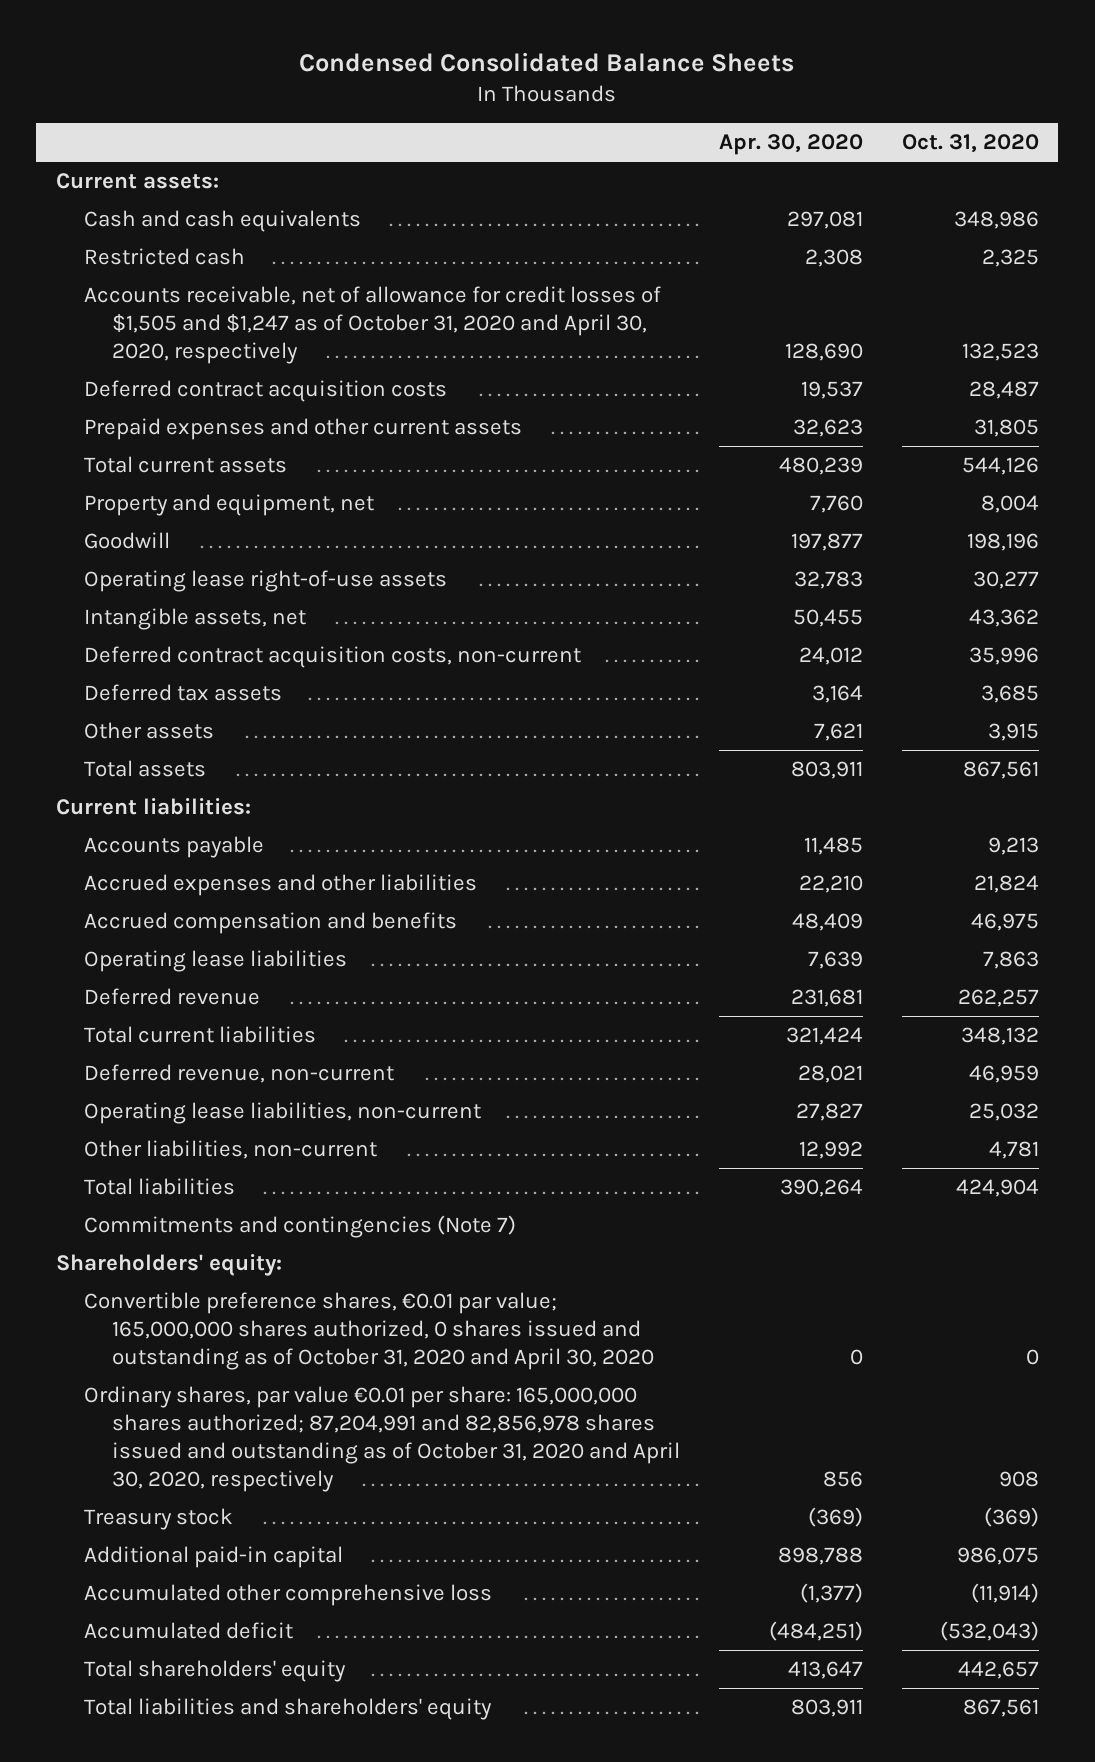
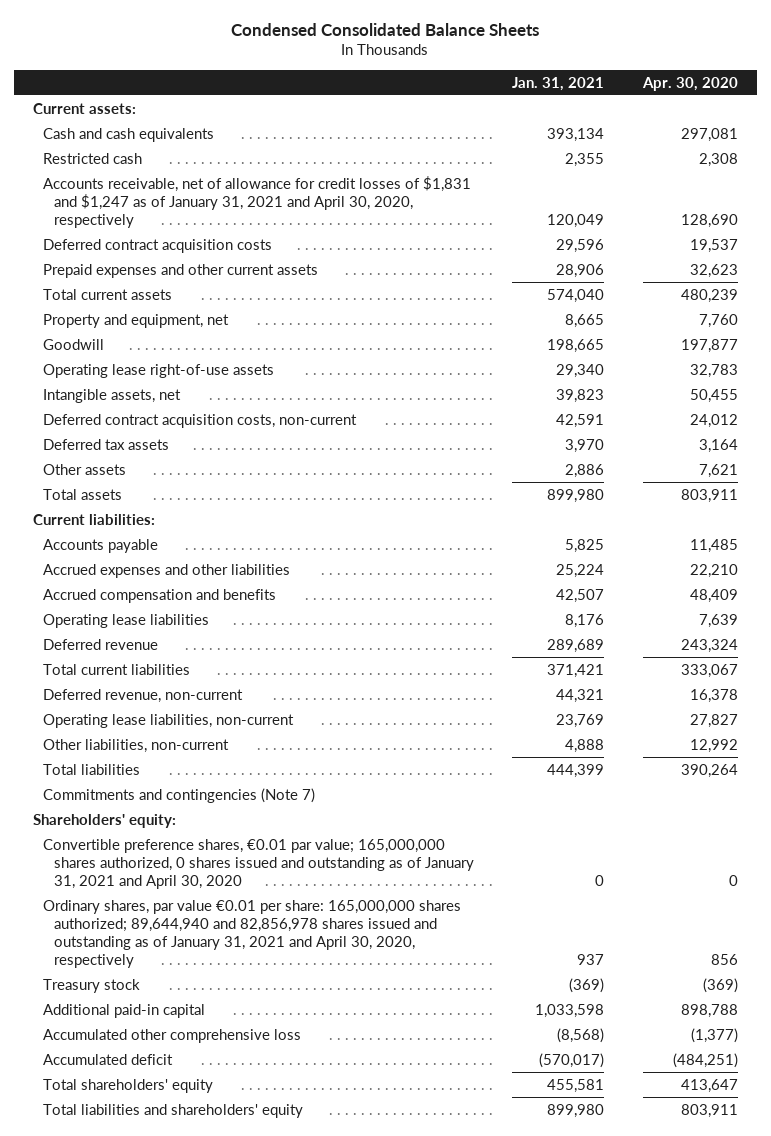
- | Apr. 30, 2020 | Oct. 31, 2020
+ | Jan. 31, 2021 | Apr. 30, 2020
- Accounts receivable, net of allowance for credit losses of $1,505 and $1,247 as of October 31, 2020 and April 30, 2020, respectively | 128,690 | 132,523
+ Accounts receivable, net of allowance for credit losses of $1,831 and $1,247 as of January 31, 2021 and April 30, 2020, respectively | 120,049 | 128,690
- Deferred revenue | 231,681 | 262,257
- Total current liabilities | 321,424 | 348,132
- Deferred revenue, non-current | 28,021 | 46,959
+ Deferred revenue | 289,689 | 243,324
+ Total current liabilities | 371,421 | 333,067
+ Deferred revenue, non-current | 44,321 | 16,378
- Convertible preference shares, €0.01 par value; 165,000,000 shares authorized, 0 shares issued and outstanding as of October 31, 2020 and April 30, 2020 | 0 | 0
- Ordinary shares, par value €0.01 per share: 165,000,000 shares authorized; 87,204,991 and 82,856,978 shares issued and outstanding as of October 31, 2020 and April 30, 2020, respectively | 856 | 908
+ Convertible preference shares, €0.01 par value; 165,000,000 shares authorized, 0 shares issued and outstanding as of January 31, 2021 and April 30, 2020 | 0 | 0
+ Ordinary shares, par value €0.01 per share: 165,000,000 shares authorized; 89,644,940 and 82,856,978 shares issued and outstanding as of January 31, 2021 and April 30, 2020, respectively | 937 | 856

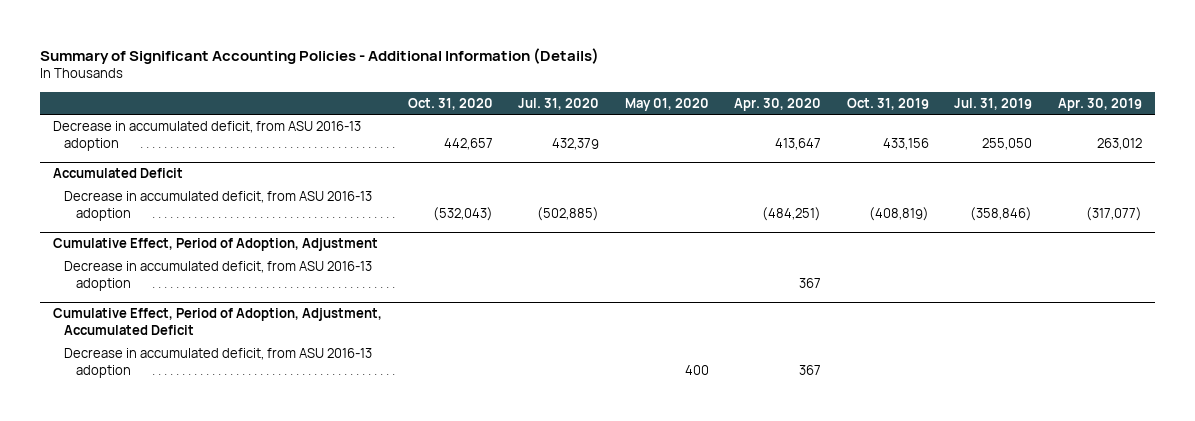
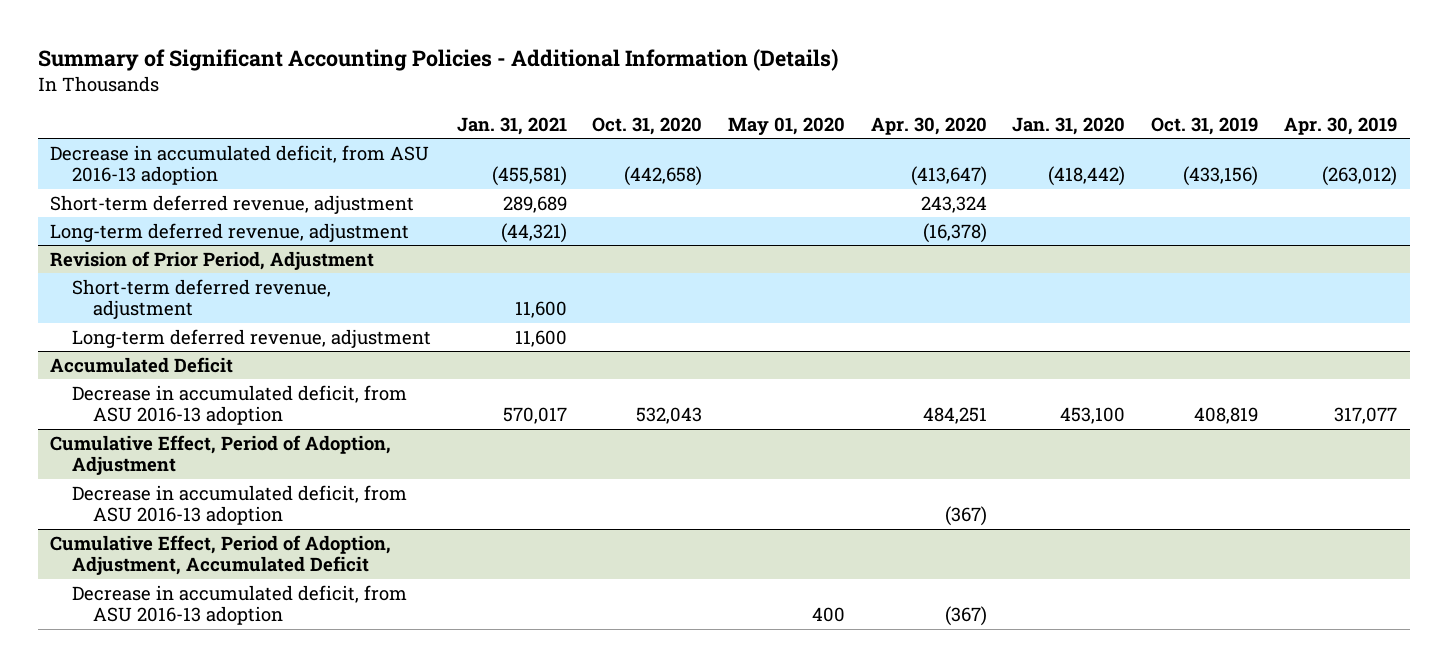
- | Oct. 31, 2020 | Jul. 31, 2020 | May 01, 2020 | Apr. 30, 2020 | Oct. 31, 2019 | Jul. 31, 2019 | Apr. 30, 2019
+ | Jan. 31, 2021 | Oct. 31, 2020 | May 01, 2020 | Apr. 30, 2020 | Jan. 31, 2020 | Oct. 31, 2019 | Apr. 30, 2019
- Decrease in accumulated deficit, from ASU 2016-13 adoption | 442,657 | 432,379 | | 413,647 | 433,156 | 255,050 | 263,012
+ Decrease in accumulated deficit, from ASU 2016-13 adoption | (455,581) | (442,658) | | (413,647) | (418,442) | (433,156) | (263,012)
+ Short-term deferred revenue, adjustment | 289,689 | | | 243,324 | | |
+ Long-term deferred revenue, adjustment | (44,321) | | | (16,378) | | |
+ Revision of Prior Period, Adjustment
+ Short-term deferred revenue, adjustment | 11,600 | | | | | |
+ Long-term deferred revenue, adjustment | 11,600 | | | | | |
@ Accumulated Deficit
- Decrease in accumulated deficit, from ASU 2016-13 adoption | (532,043) | (502,885) | | (484,251) | (408,819) | (358,846) | (317,077)
+ Decrease in accumulated deficit, from ASU 2016-13 adoption | 570,017 | 532,043 | | 484,251 | 453,100 | 408,819 | 317,077
@ Cumulative Effect, Period of Adoption, Adjustment
- Decrease in accumulated deficit, from ASU 2016-13 adoption | | | | 367 | | |
+ Decrease in accumulated deficit, from ASU 2016-13 adoption | | | | (367) | | |
@ Cumulative Effect, Period of Adoption, Adjustment, Accumulated Deficit
- Decrease in accumulated deficit, from ASU 2016-13 adoption | | | 400 | 367 | | |
+ Decrease in accumulated deficit, from ASU 2016-13 adoption | | | 400 | (367) | | |

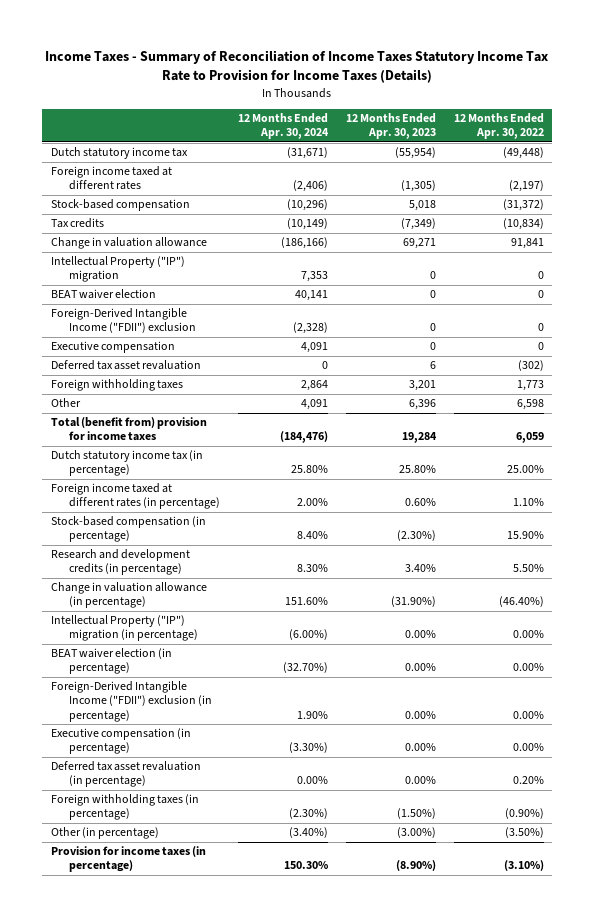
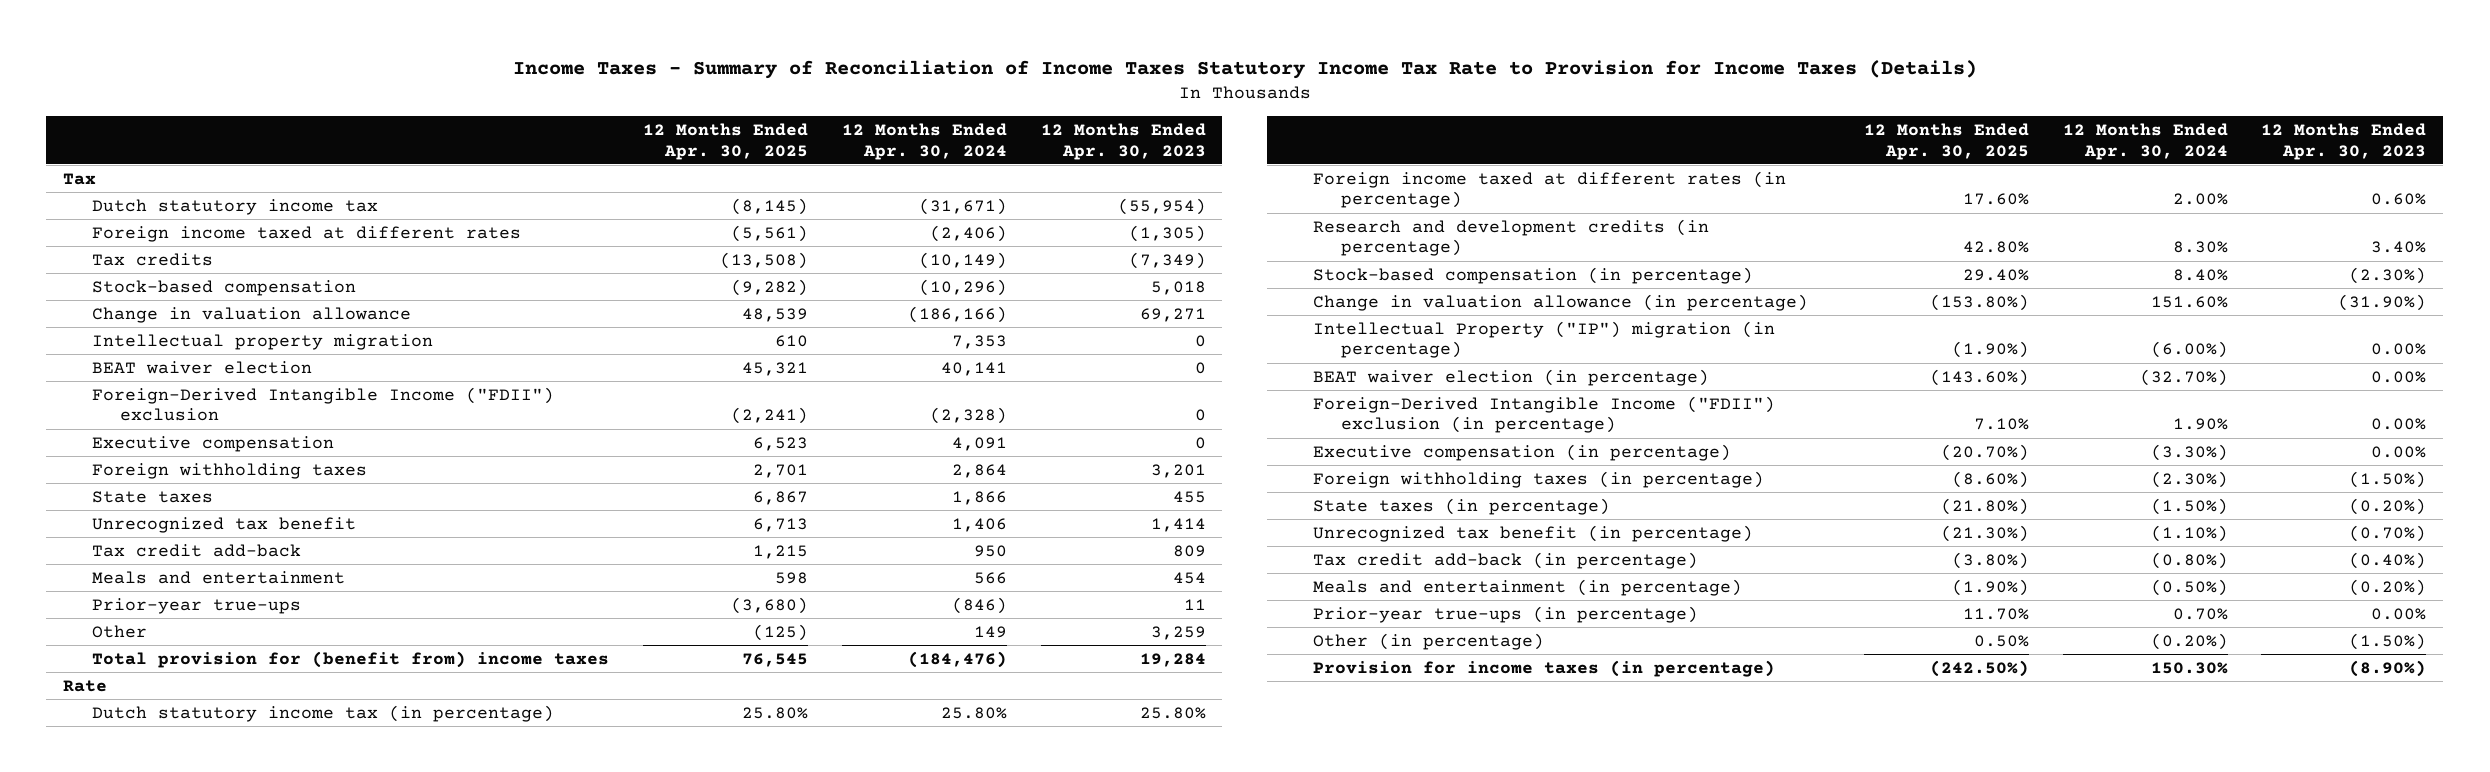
- | 12 Months Ended Apr. 30, 2024 | 12 Months Ended Apr. 30, 2023 | 12 Months Ended Apr. 30, 2022
+ | 12 Months Ended Apr. 30, 2025 | 12 Months Ended Apr. 30, 2024 | 12 Months Ended Apr. 30, 2023
+ Tax
moved down: Stock-based compensation | (9,282) | (10,296) | 5,018
- Intellectual Property ("IP") migration | 7,353 | 0 | 0
+ Intellectual property migration | 610 | 7,353 | 0
- Deferred tax asset revaluation | 0 | 6 | (302)
- Other | 4,091 | 6,396 | 6,598
- Total (benefit from) provision for income taxes | (184,476) | 19,284 | 6,059
+ State taxes | 6,867 | 1,866 | 455
+ Unrecognized tax benefit | 6,713 | 1,406 | 1,414
+ Tax credit add-back | 1,215 | 950 | 809
+ Meals and entertainment | 598 | 566 | 454
+ Prior-year true-ups | (3,680) | (846) | 11
+ Other | (125) | 149 | 3,259
+ Total provision for (benefit from) income taxes | 76,545 | (184,476) | 19,284
+ Rate
moved down: Stock-based compensation (in percentage) | 29.40% | 8.40% | (2.30%)
- Deferred tax asset revaluation (in percentage) | 0.00% | 0.00% | 0.20%
- Other (in percentage) | (3.40%) | (3.00%) | (3.50%)
+ State taxes (in percentage) | (21.80%) | (1.50%) | (0.20%)
+ Unrecognized tax benefit (in percentage) | (21.30%) | (1.10%) | (0.70%)
+ Tax credit add-back (in percentage) | (3.80%) | (0.80%) | (0.40%)
+ Meals and entertainment (in percentage) | (1.90%) | (0.50%) | (0.20%)
+ Prior-year true-ups (in percentage) | 11.70% | 0.70% | 0.00%
+ Other (in percentage) | 0.50% | (0.20%) | (1.50%)

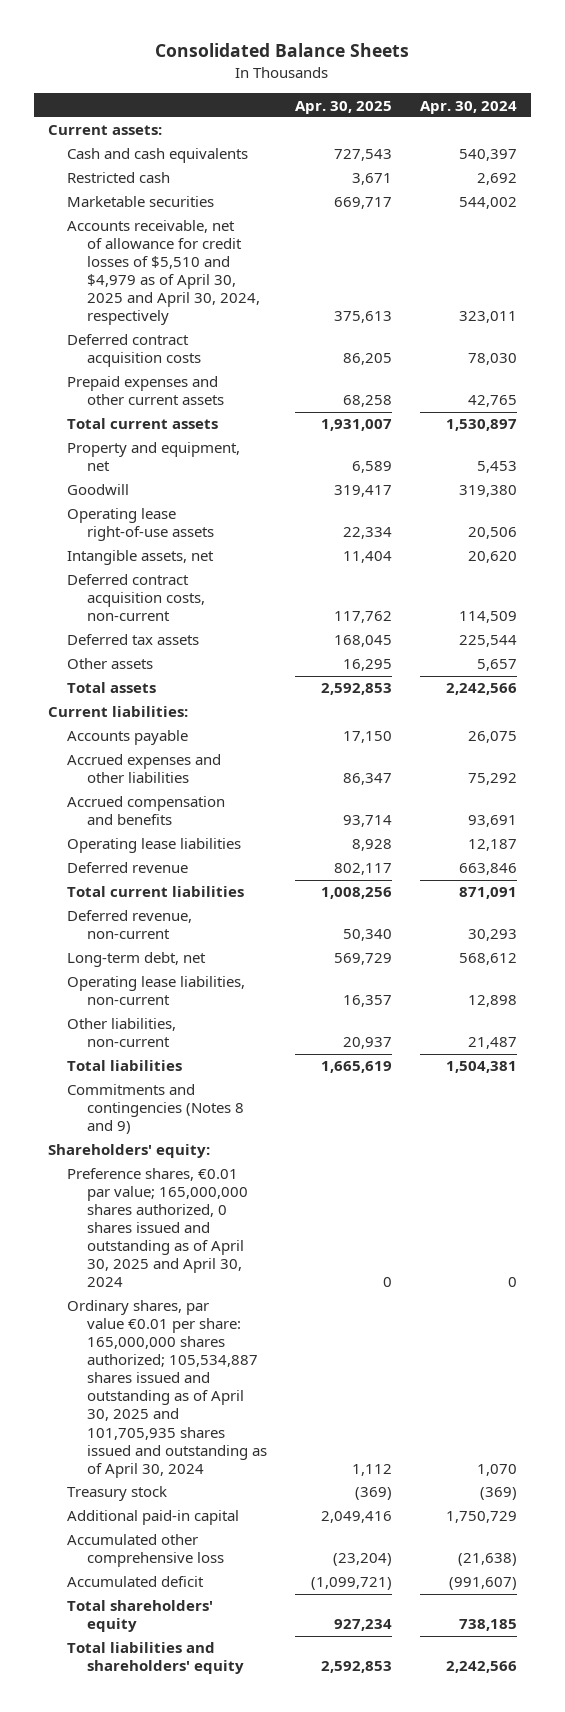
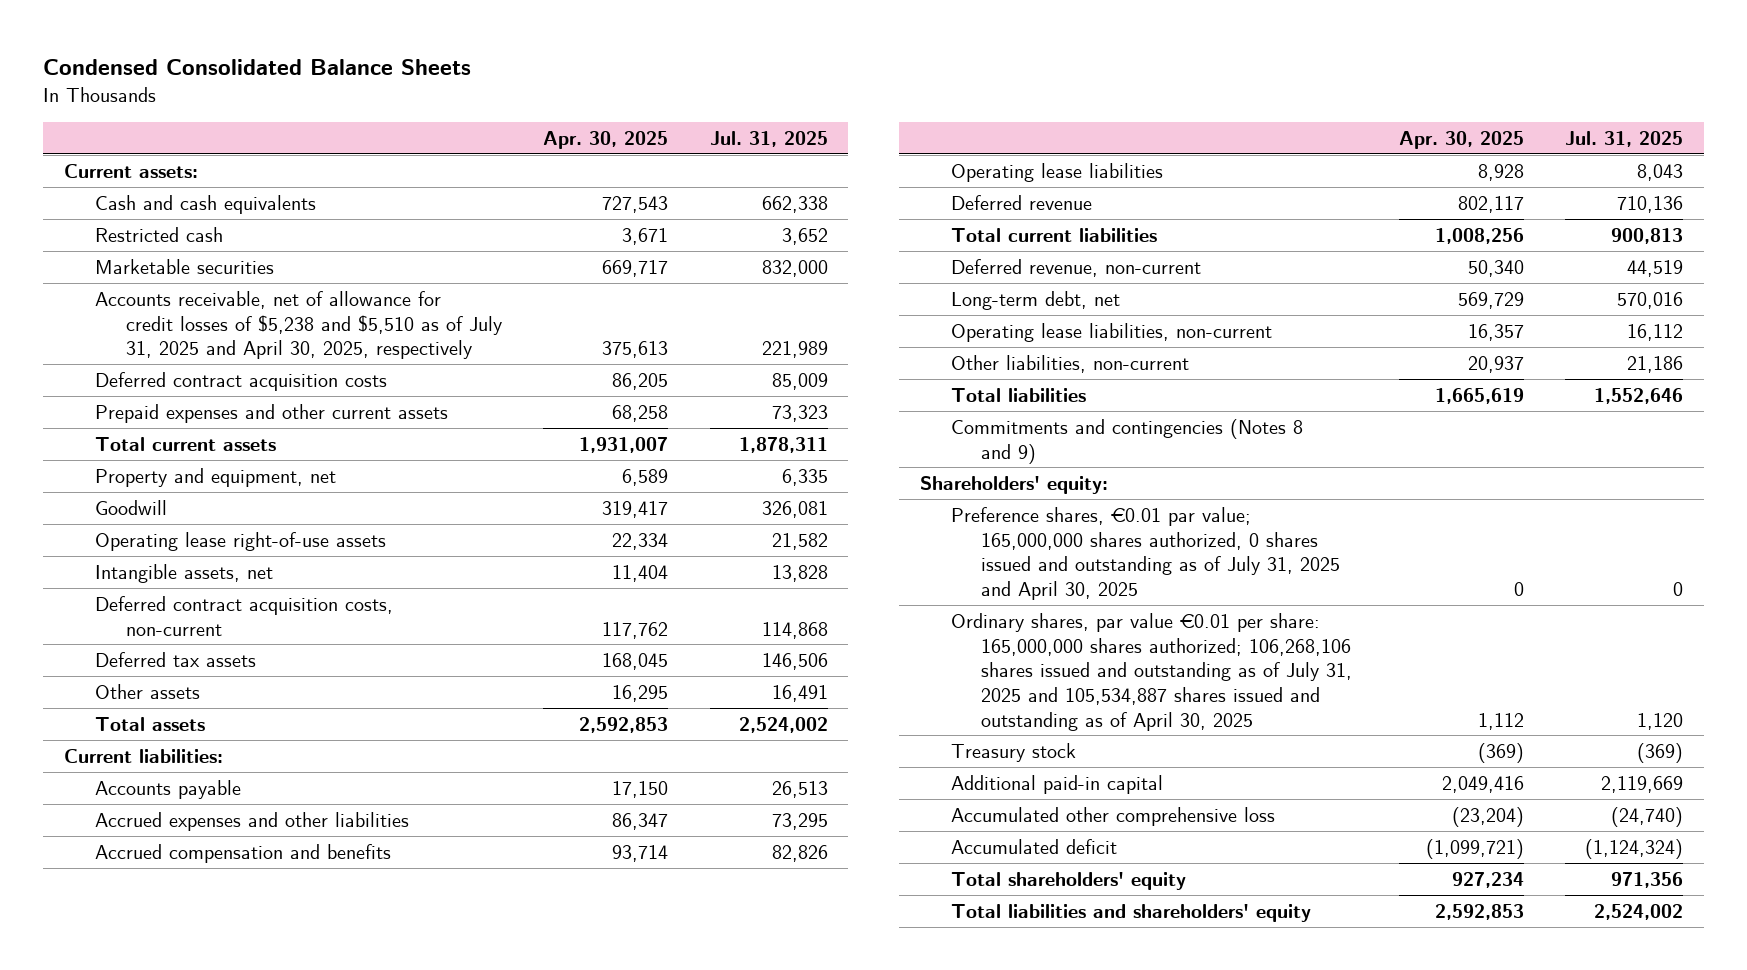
- Consolidated Balance Sheets
+ Condensed Consolidated Balance Sheets
- | Apr. 30, 2025 | Apr. 30, 2024
+ | Apr. 30, 2025 | Jul. 31, 2025
- Accounts receivable, net of allowance for credit losses of $5,510 and $4,979 as of April 30, 2025 and April 30, 2024, respectively | 375,613 | 323,011
+ Accounts receivable, net of allowance for credit losses of $5,238 and $5,510 as of July 31, 2025 and April 30, 2025, respectively | 375,613 | 221,989
- Preference shares, €0.01 par value; 165,000,000 shares authorized, 0 shares issued and outstanding as of April 30, 2025 and April 30, 2024 | 0 | 0
- Ordinary shares, par value €0.01 per share: 165,000,000 shares authorized; 105,534,887 shares issued and outstanding as of April 30, 2025 and 101,705,935 shares issued and outstanding as of April 30, 2024 | 1,112 | 1,070
+ Preference shares, €0.01 par value; 165,000,000 shares authorized, 0 shares issued and outstanding as of July 31, 2025 and April 30, 2025 | 0 | 0
+ Ordinary shares, par value €0.01 per share: 165,000,000 shares authorized; 106,268,106 shares issued and outstanding as of July 31, 2025 and 105,534,887 shares issued and outstanding as of April 30, 2025 | 1,112 | 1,120

